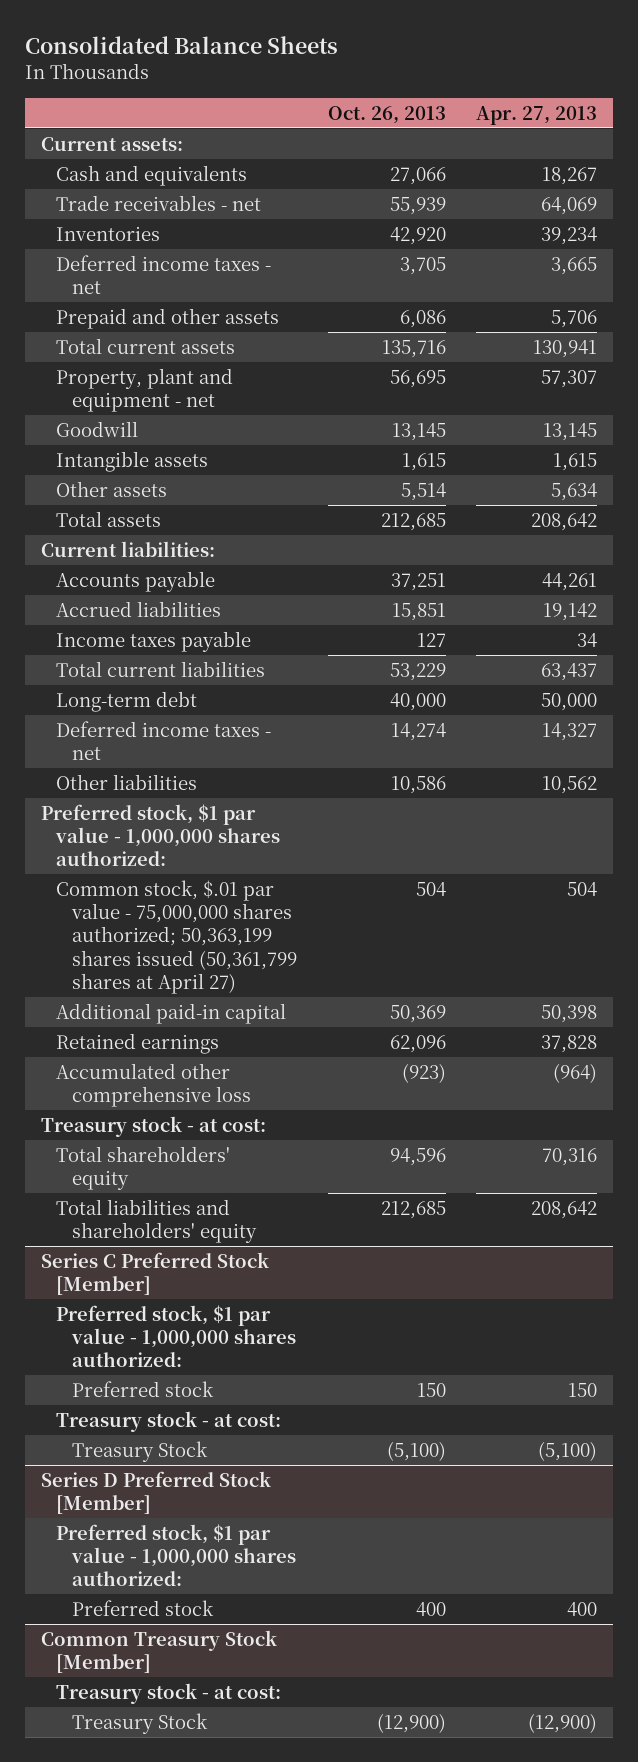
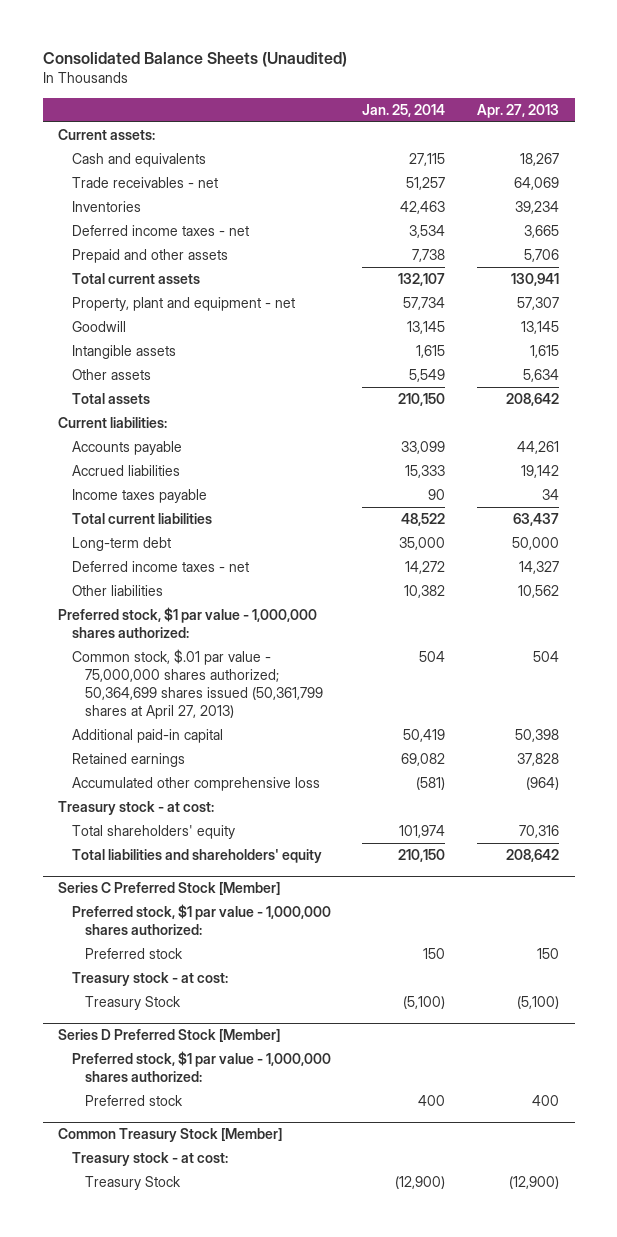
- Consolidated Balance Sheets
+ Consolidated Balance Sheets (Unaudited)
- | Oct. 26, 2013 | Apr. 27, 2013
+ | Jan. 25, 2014 | Apr. 27, 2013
- Common stock, $.01 par value - 75,000,000 shares authorized; 50,363,199 shares issued (50,361,799 shares at April 27) | 504 | 504
+ Common stock, $.01 par value - 75,000,000 shares authorized; 50,364,699 shares issued (50,361,799 shares at April 27, 2013) | 504 | 504

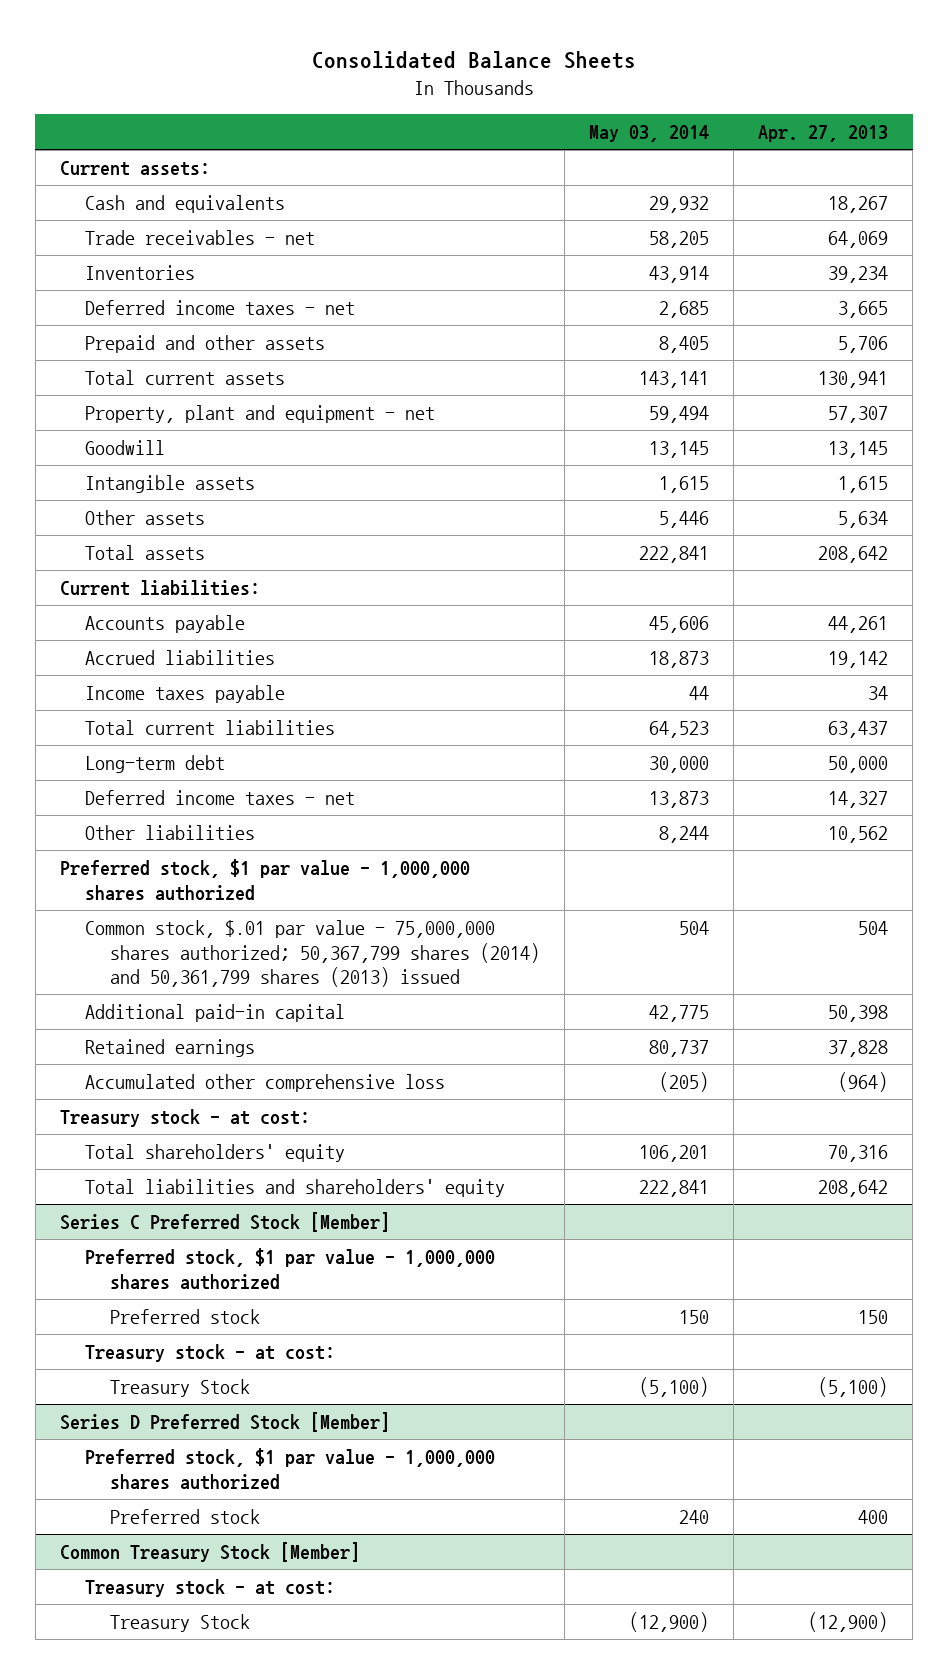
- Consolidated Balance Sheets (Unaudited)
+ Consolidated Balance Sheets
- | Jan. 25, 2014 | Apr. 27, 2013
+ | May 03, 2014 | Apr. 27, 2013
- Preferred stock, $1 par value - 1,000,000 shares authorized:
- Common stock, $.01 par value - 75,000,000 shares authorized; 50,364,699 shares issued (50,361,799 shares at April 27, 2013) | 504 | 504
+ Preferred stock, $1 par value - 1,000,000 shares authorized
+ Common stock, $.01 par value - 75,000,000 shares authorized; 50,367,799 shares (2014) and 50,361,799 shares (2013) issued | 504 | 504
@ Series C Preferred Stock [Member]
- Preferred stock, $1 par value - 1,000,000 shares authorized:
+ Preferred stock, $1 par value - 1,000,000 shares authorized
@ Series D Preferred Stock [Member]
- Preferred stock, $1 par value - 1,000,000 shares authorized:
+ Preferred stock, $1 par value - 1,000,000 shares authorized

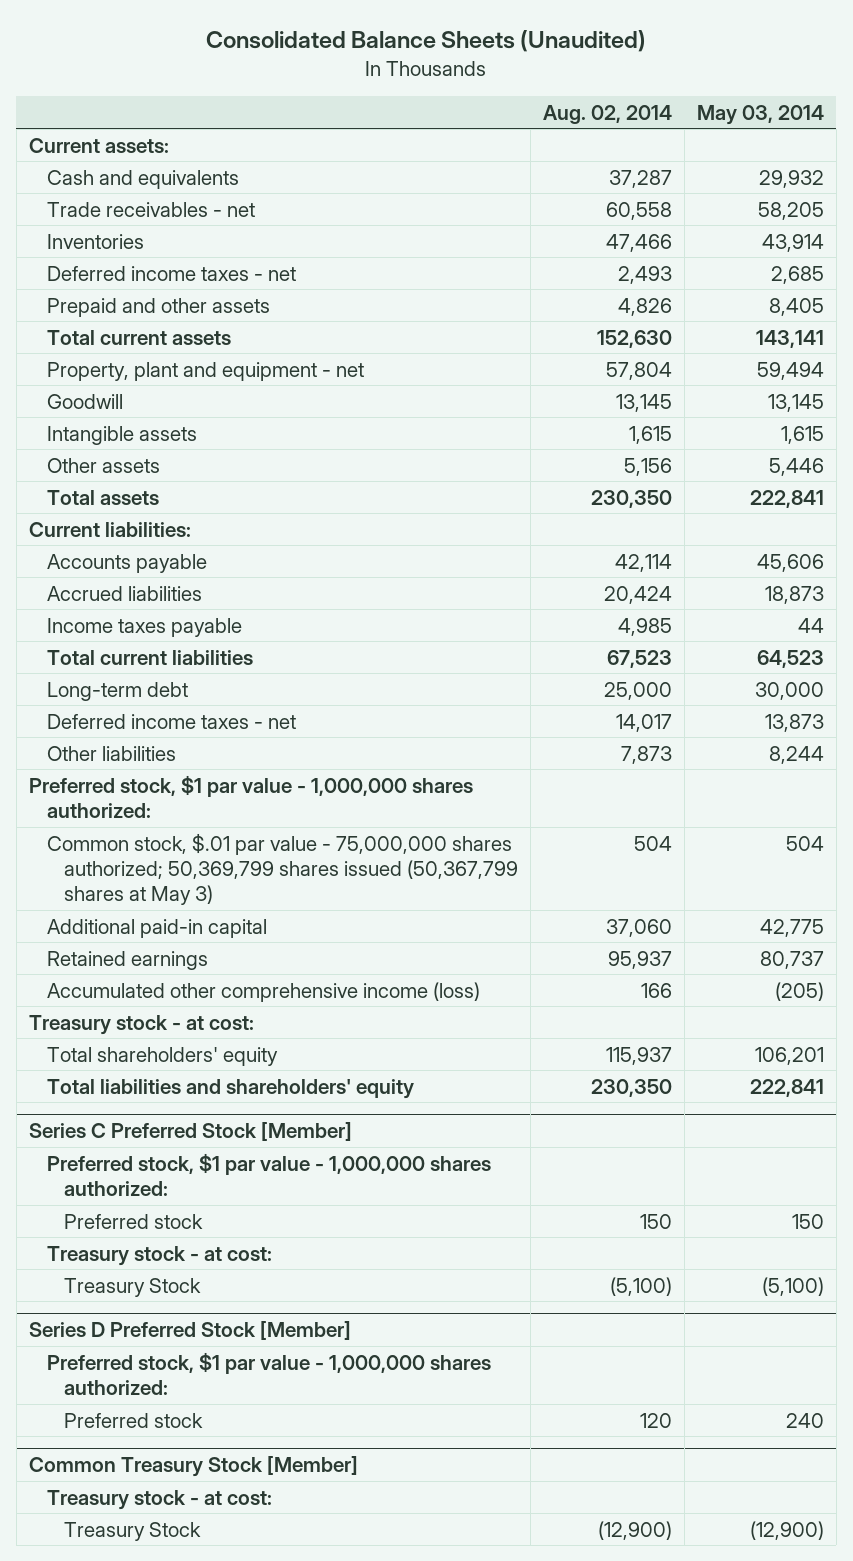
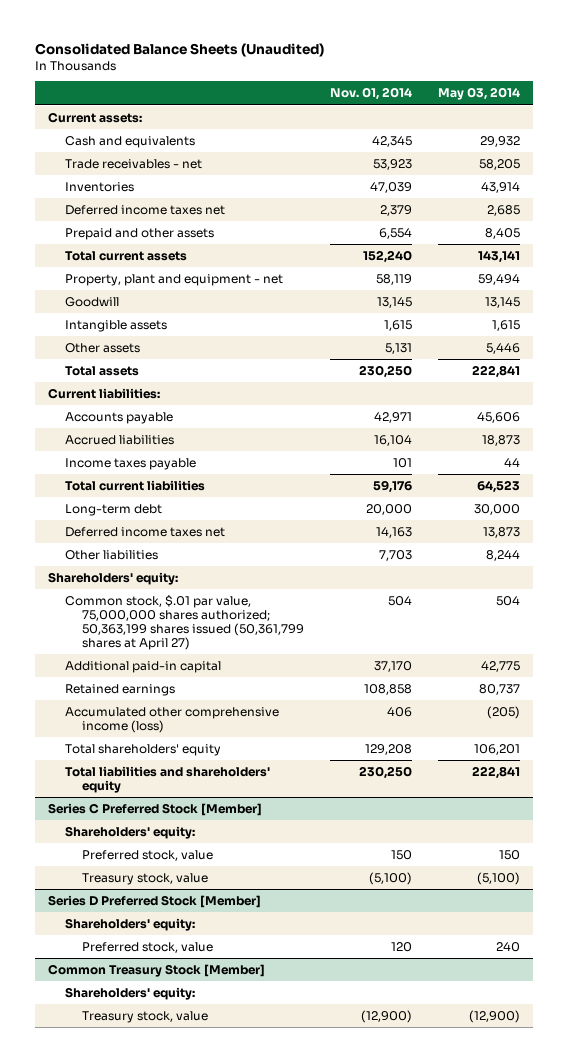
- | Aug. 02, 2014 | May 03, 2014
+ | Nov. 01, 2014 | May 03, 2014
- Deferred income taxes - net | 2,493 | 2,685
+ Deferred income taxes net | 2,379 | 2,685
- Deferred income taxes - net | 14,017 | 13,873
+ Deferred income taxes net | 14,163 | 13,873
- Preferred stock, $1 par value - 1,000,000 shares authorized:
- Common stock, $.01 par value - 75,000,000 shares authorized; 50,369,799 shares issued (50,367,799 shares at May 3) | 504 | 504
+ Shareholders' equity:
+ Common stock, $.01 par value, 75,000,000 shares authorized; 50,363,199 shares issued (50,361,799 shares at April 27) | 504 | 504
- Treasury stock - at cost:
@ Series C Preferred Stock [Member]
- Preferred stock, $1 par value - 1,000,000 shares authorized:
- Preferred stock | 150 | 150
- Treasury stock - at cost:
- Treasury Stock | (5,100) | (5,100)
+ Shareholders' equity:
+ Preferred stock, value | 150 | 150
+ Treasury stock, value | (5,100) | (5,100)
@ Series D Preferred Stock [Member]
- Preferred stock, $1 par value - 1,000,000 shares authorized:
- Preferred stock | 120 | 240
+ Shareholders' equity:
+ Preferred stock, value | 120 | 240
@ Common Treasury Stock [Member]
- Treasury stock - at cost:
- Treasury Stock | (12,900) | (12,900)
+ Shareholders' equity:
+ Treasury stock, value | (12,900) | (12,900)

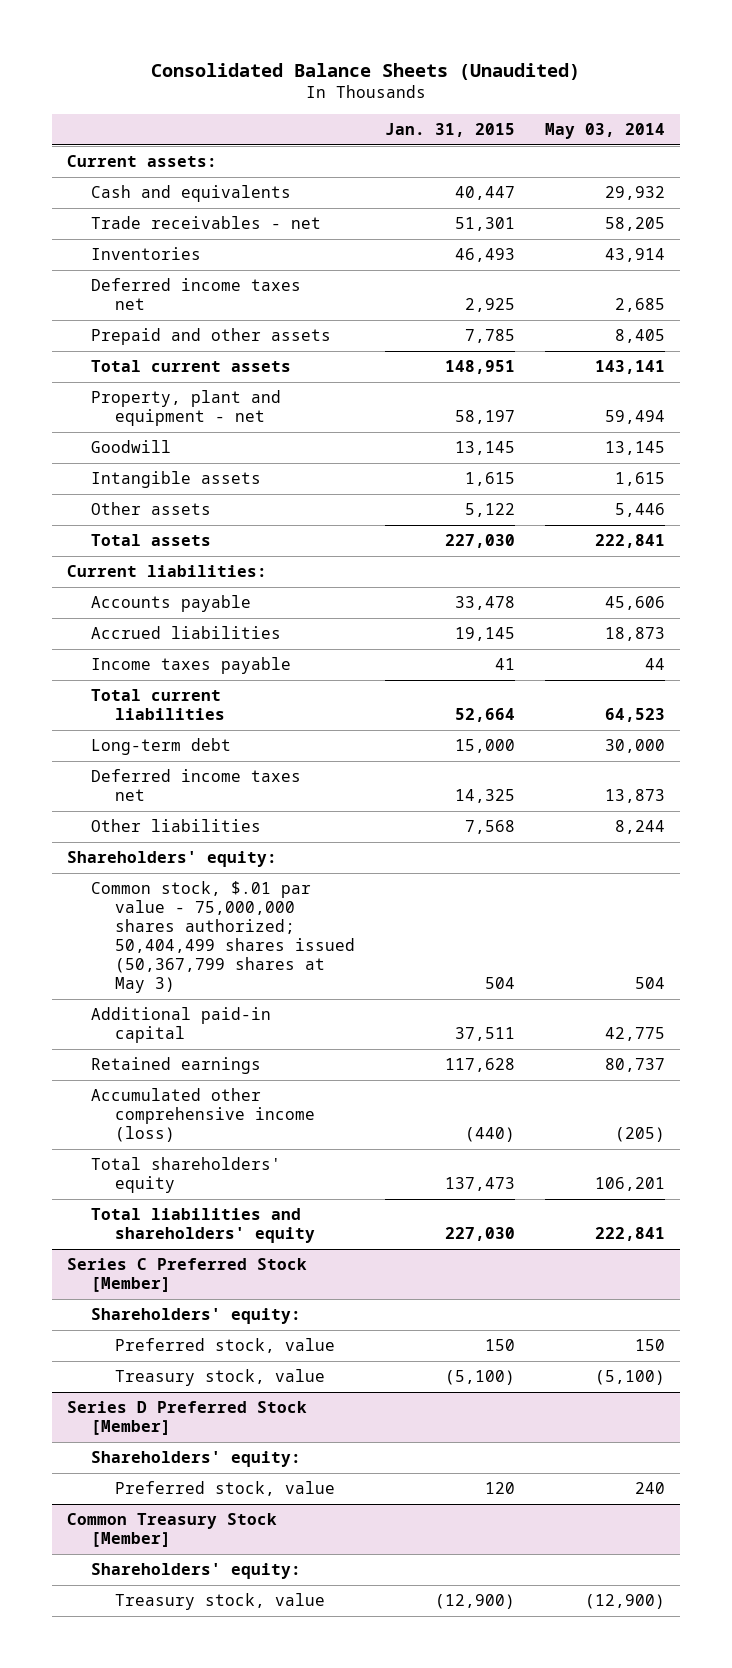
- | Nov. 01, 2014 | May 03, 2014
+ | Jan. 31, 2015 | May 03, 2014
- Common stock, $.01 par value, 75,000,000 shares authorized; 50,363,199 shares issued (50,361,799 shares at April 27) | 504 | 504
+ Common stock, $.01 par value - 75,000,000 shares authorized; 50,404,499 shares issued (50,367,799 shares at May 3) | 504 | 504

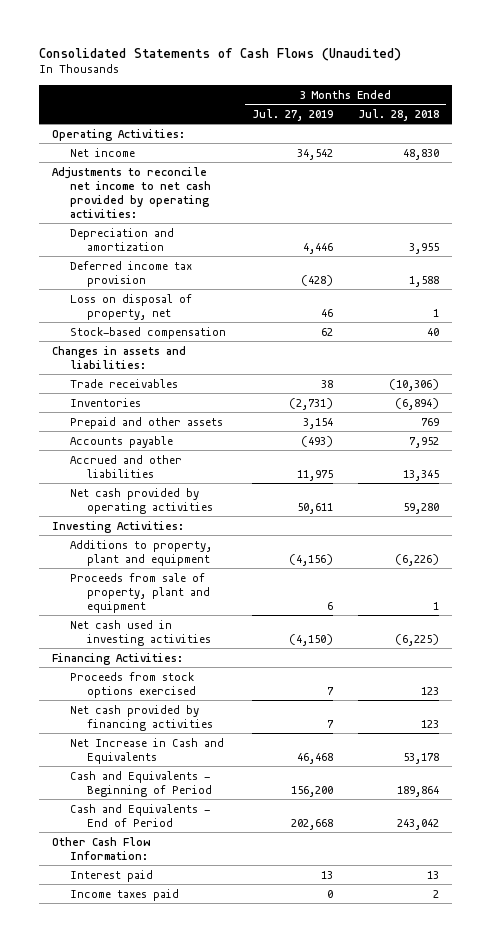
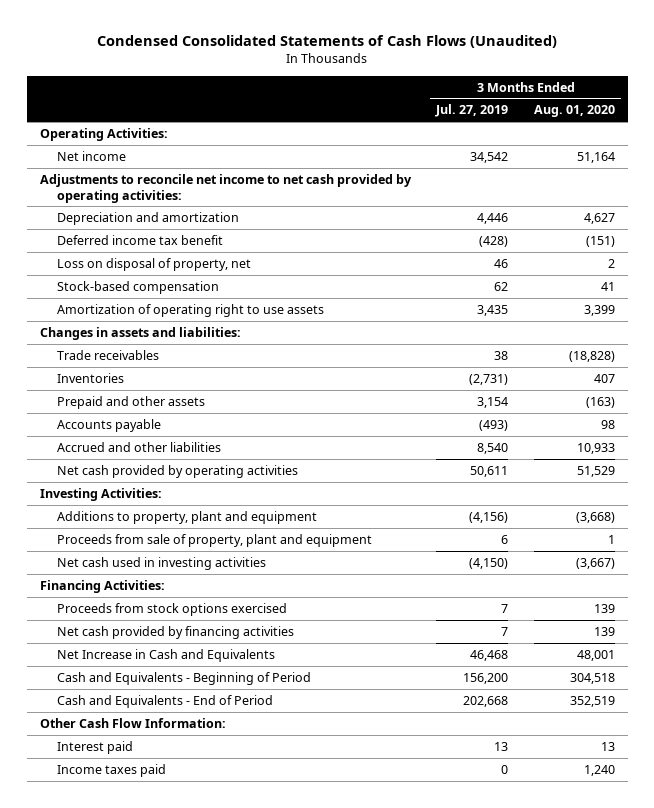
- Consolidated Statements of Cash Flows (Unaudited)
+ Condensed Consolidated Statements of Cash Flows (Unaudited)
- | 3 Months Ended Jul. 27, 2019 | 3 Months Ended Jul. 28, 2018
+ | 3 Months Ended Jul. 27, 2019 | 3 Months Ended Aug. 01, 2020
- Deferred income tax provision | (428) | 1,588
+ Deferred income tax benefit | (428) | (151)
+ Amortization of operating right to use assets | 3,435 | 3,399
- Accrued and other liabilities | 11,975 | 13,345
+ Accrued and other liabilities | 8,540 | 10,933

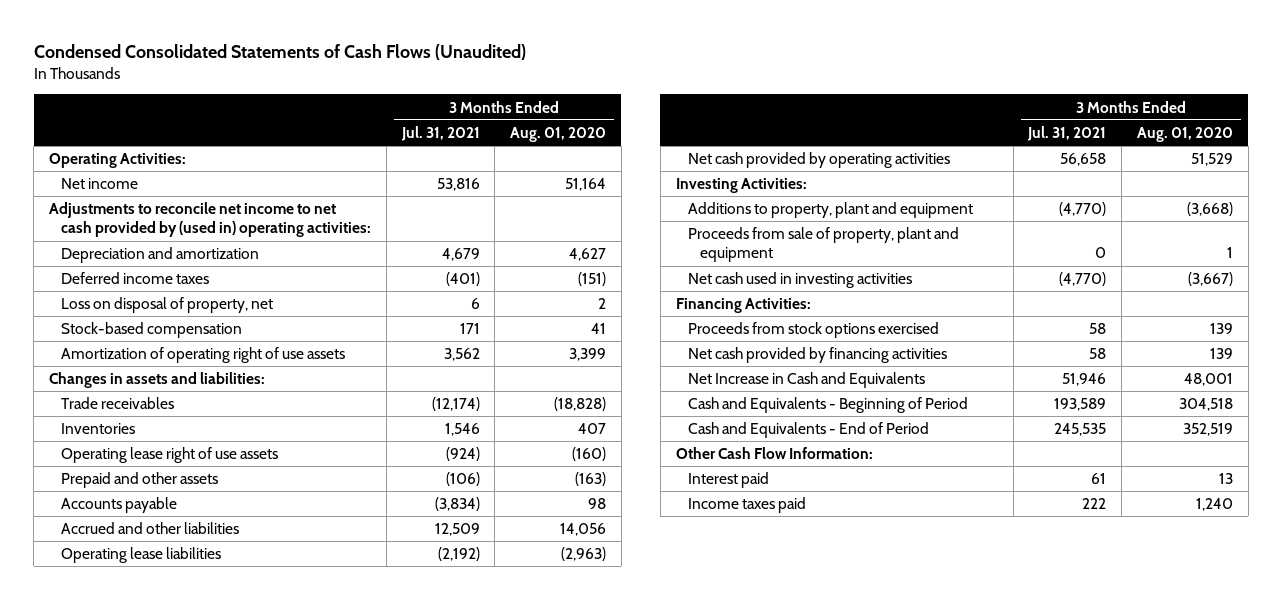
- | 3 Months Ended Jul. 27, 2019 | 3 Months Ended Aug. 01, 2020
+ | 3 Months Ended Jul. 31, 2021 | 3 Months Ended Aug. 01, 2020
- Adjustments to reconcile net income to net cash provided by operating activities:
+ Adjustments to reconcile net income to net cash provided by (used in) operating activities:
- Deferred income tax benefit | (428) | (151)
+ Deferred income taxes | (401) | (151)
- Amortization of operating right to use assets | 3,435 | 3,399
+ Amortization of operating right of use assets | 3,562 | 3,399
+ Operating lease right of use assets | (924) | (160)
- Accrued and other liabilities | 8,540 | 10,933
+ Accrued and other liabilities | 12,509 | 14,056
+ Operating lease liabilities | (2,192) | (2,963)

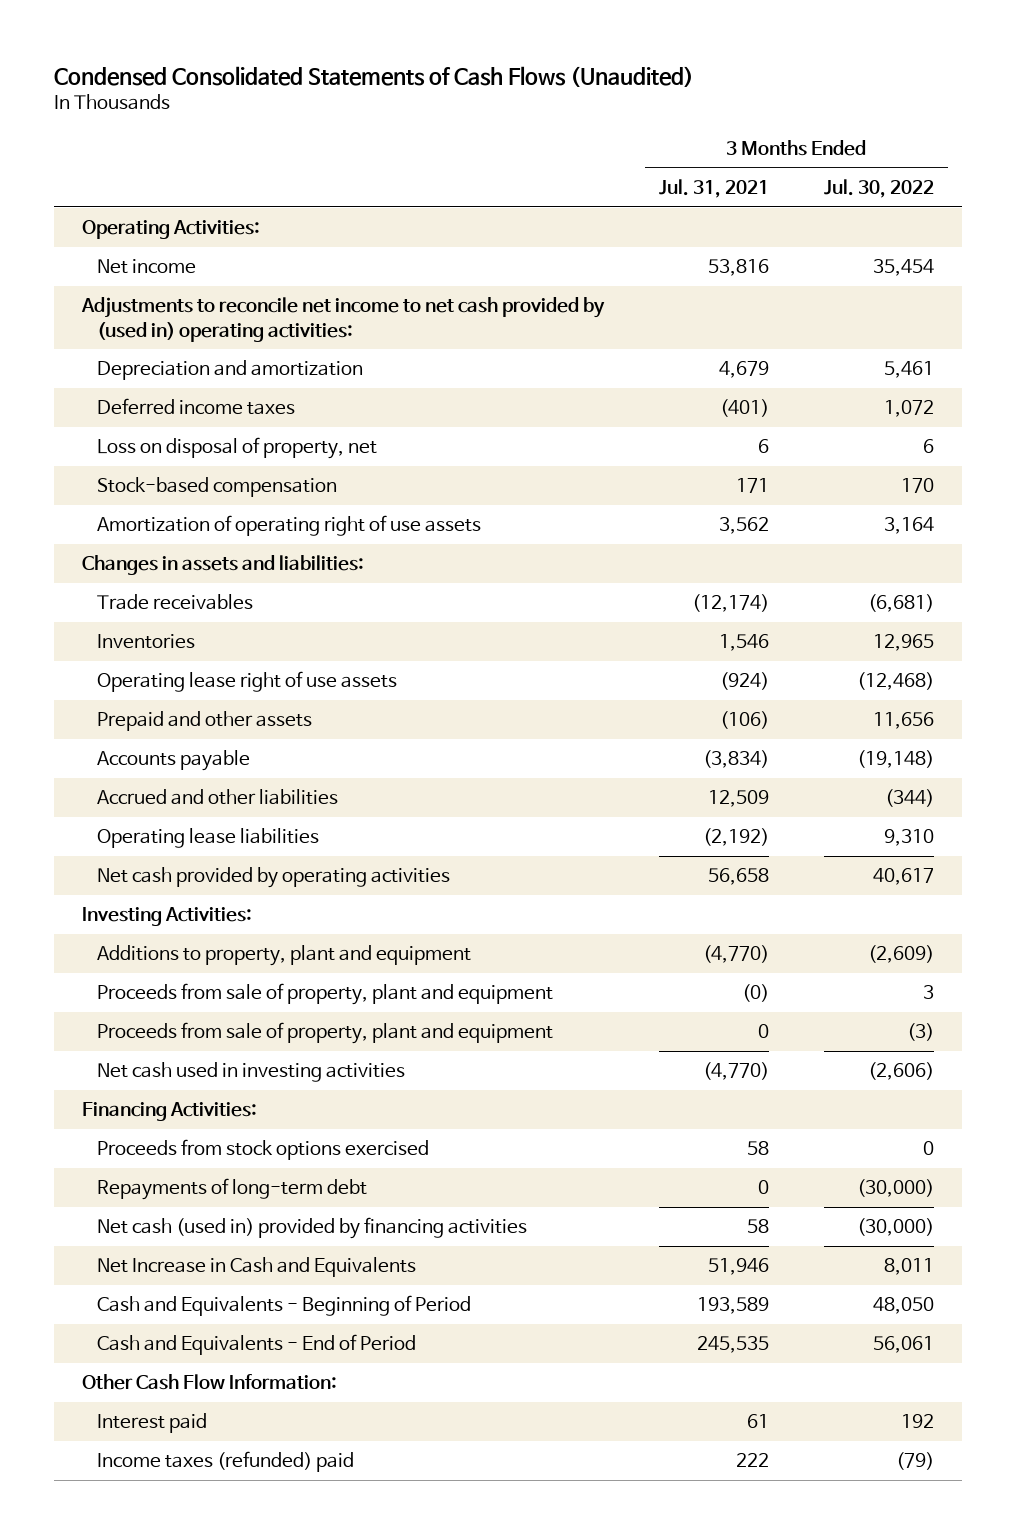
- | 3 Months Ended Jul. 31, 2021 | 3 Months Ended Aug. 01, 2020
+ | 3 Months Ended Jul. 31, 2021 | 3 Months Ended Jul. 30, 2022
+ Proceeds from sale of property, plant and equipment | (0) | 3
- Net cash provided by financing activities | 58 | 139
+ Repayments of long-term debt | 0 | (30,000)
+ Net cash (used in) provided by financing activities | 58 | (30,000)
- Income taxes paid | 222 | 1,240
+ Income taxes (refunded) paid | 222 | (79)

